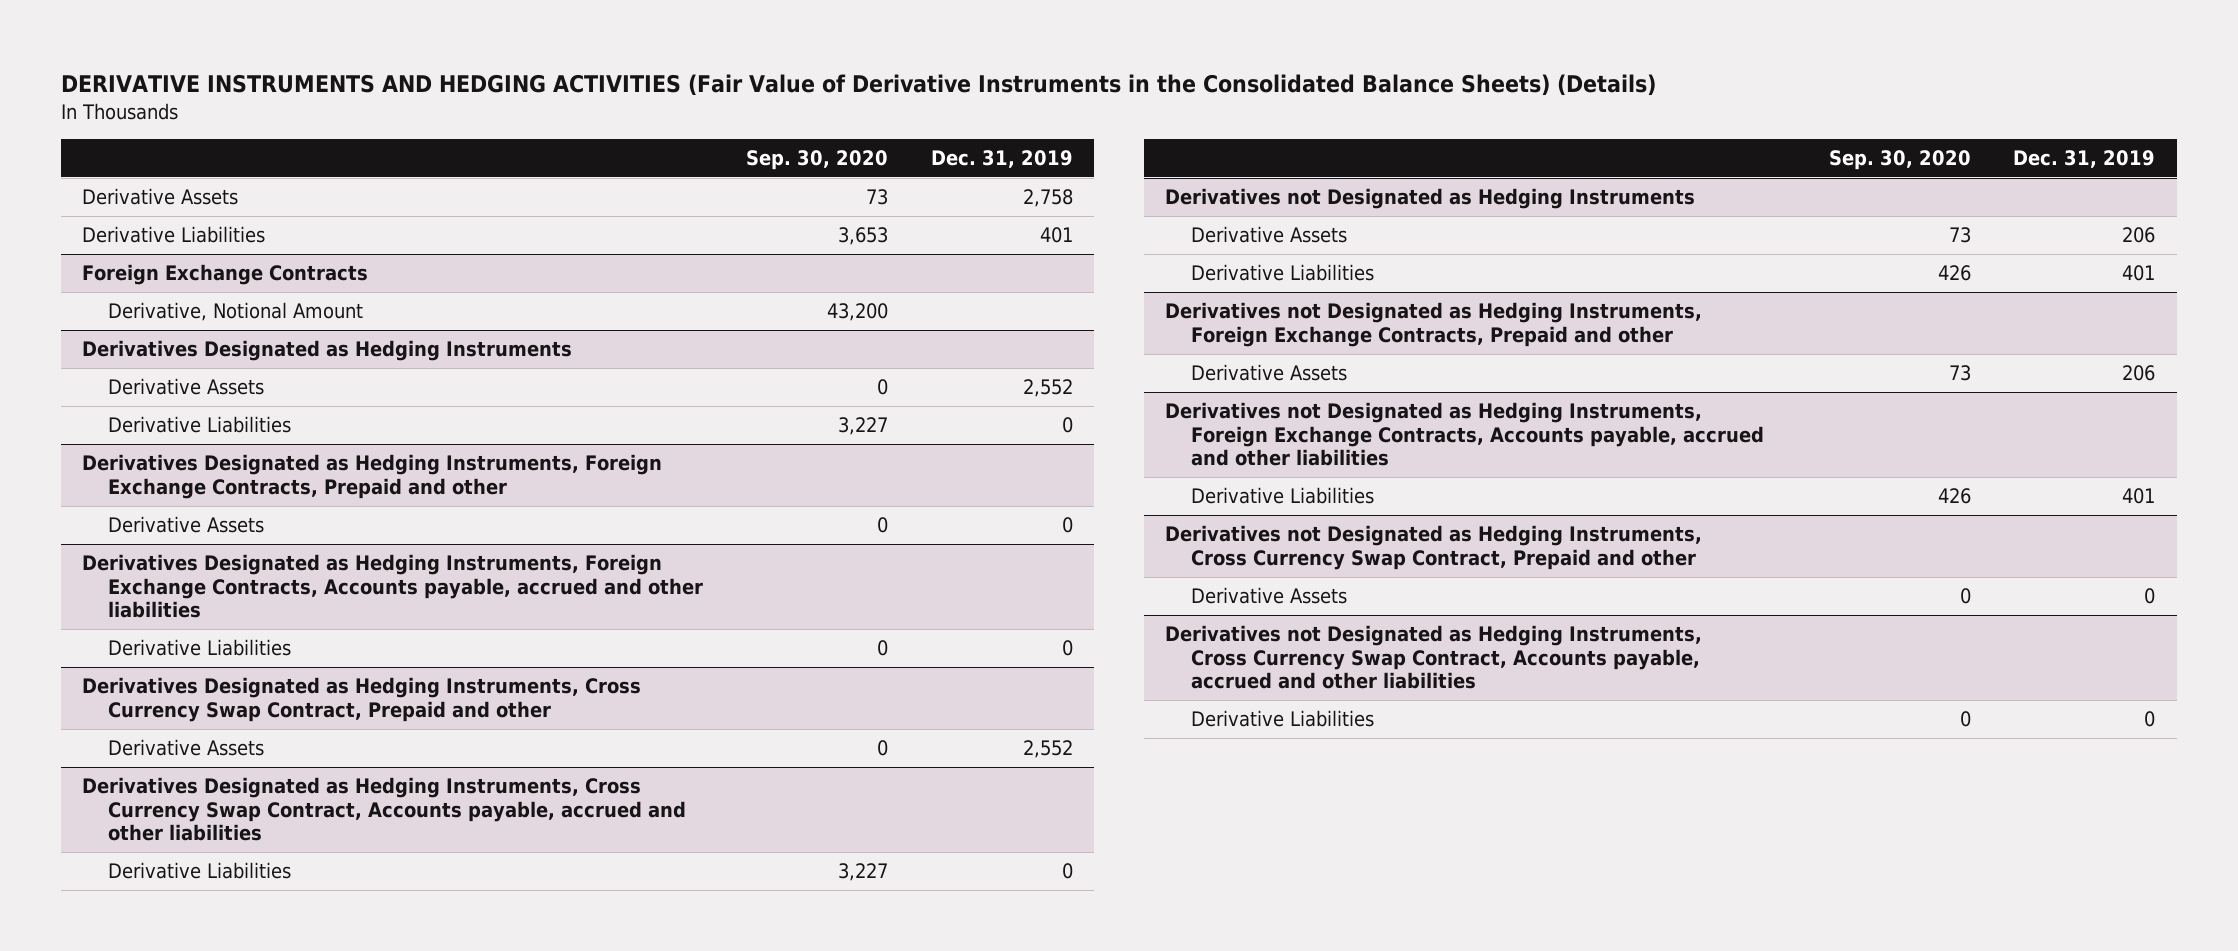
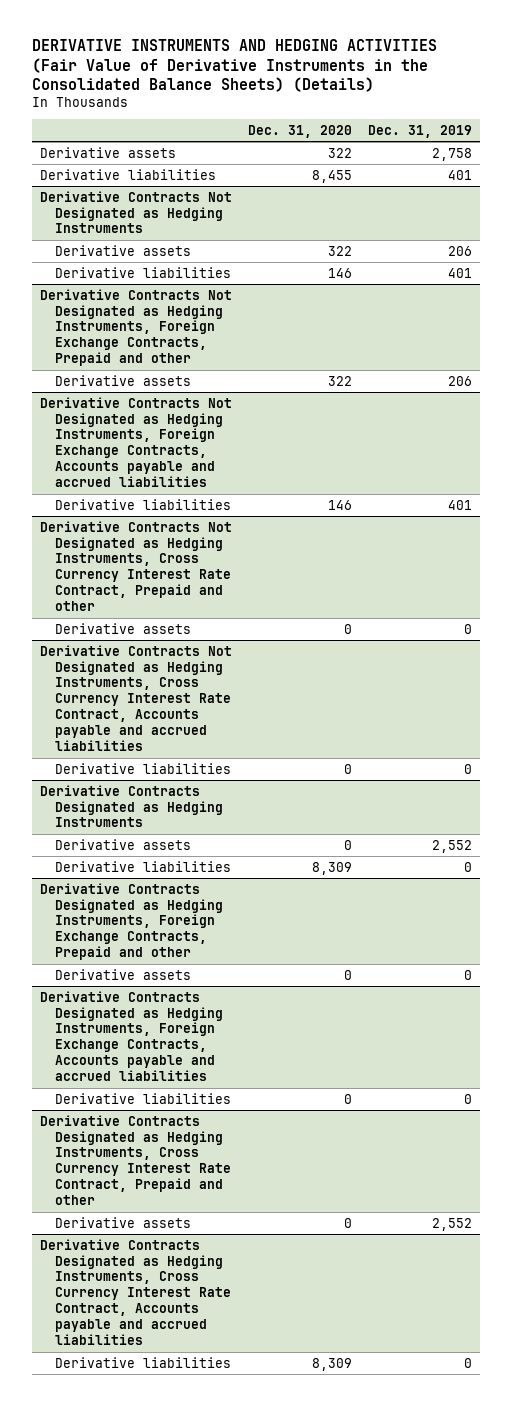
- | Sep. 30, 2020 | Dec. 31, 2019
+ | Dec. 31, 2020 | Dec. 31, 2019
- Derivative Assets | 73 | 2,758
- Derivative Liabilities | 3,653 | 401
- Foreign Exchange Contracts
- Derivative, Notional Amount | 43,200 |
- Derivatives Designated as Hedging Instruments
- Derivative Assets | 0 | 2,552
- Derivative Liabilities | 3,227 | 0
- Derivatives Designated as Hedging Instruments, Foreign Exchange Contracts, Prepaid and other
- Derivative Assets | 0 | 0
- Derivatives Designated as Hedging Instruments, Foreign Exchange Contracts, Accounts payable, accrued and other liabilities
- Derivative Liabilities | 0 | 0
- Derivatives Designated as Hedging Instruments, Cross Currency Swap Contract, Prepaid and other
- Derivative Assets | 0 | 2,552
- Derivatives Designated as Hedging Instruments, Cross Currency Swap Contract, Accounts payable, accrued and other liabilities
- Derivative Liabilities | 3,227 | 0
- Derivatives not Designated as Hedging Instruments
- Derivative Assets | 73 | 206
- Derivative Liabilities | 426 | 401
- Derivatives not Designated as Hedging Instruments, Foreign Exchange Contracts, Prepaid and other
- Derivative Assets | 73 | 206
- Derivatives not Designated as Hedging Instruments, Foreign Exchange Contracts, Accounts payable, accrued and other liabilities
- Derivative Liabilities | 426 | 401
- Derivatives not Designated as Hedging Instruments, Cross Currency Swap Contract, Prepaid and other
- Derivative Assets | 0 | 0
- Derivatives not Designated as Hedging Instruments, Cross Currency Swap Contract, Accounts payable, accrued and other liabilities
- Derivative Liabilities | 0 | 0
+ Derivative assets | 322 | 2,758
+ Derivative liabilities | 8,455 | 401
+ Derivative Contracts Not Designated as Hedging Instruments
+ Derivative assets | 322 | 206
+ Derivative liabilities | 146 | 401
+ Derivative Contracts Not Designated as Hedging Instruments, Foreign Exchange Contracts, Prepaid and other
+ Derivative assets | 322 | 206
+ Derivative Contracts Not Designated as Hedging Instruments, Foreign Exchange Contracts, Accounts payable and accrued liabilities
+ Derivative liabilities | 146 | 401
+ Derivative Contracts Not Designated as Hedging Instruments, Cross Currency Interest Rate Contract, Prepaid and other
+ Derivative assets | 0 | 0
+ Derivative Contracts Not Designated as Hedging Instruments, Cross Currency Interest Rate Contract, Accounts payable and accrued liabilities
+ Derivative liabilities | 0 | 0
+ Derivative Contracts Designated as Hedging Instruments
+ Derivative assets | 0 | 2,552
+ Derivative liabilities | 8,309 | 0
+ Derivative Contracts Designated as Hedging Instruments, Foreign Exchange Contracts, Prepaid and other
+ Derivative assets | 0 | 0
+ Derivative Contracts Designated as Hedging Instruments, Foreign Exchange Contracts, Accounts payable and accrued liabilities
+ Derivative liabilities | 0 | 0
+ Derivative Contracts Designated as Hedging Instruments, Cross Currency Interest Rate Contract, Prepaid and other
+ Derivative assets | 0 | 2,552
+ Derivative Contracts Designated as Hedging Instruments, Cross Currency Interest Rate Contract, Accounts payable and accrued liabilities
+ Derivative liabilities | 8,309 | 0

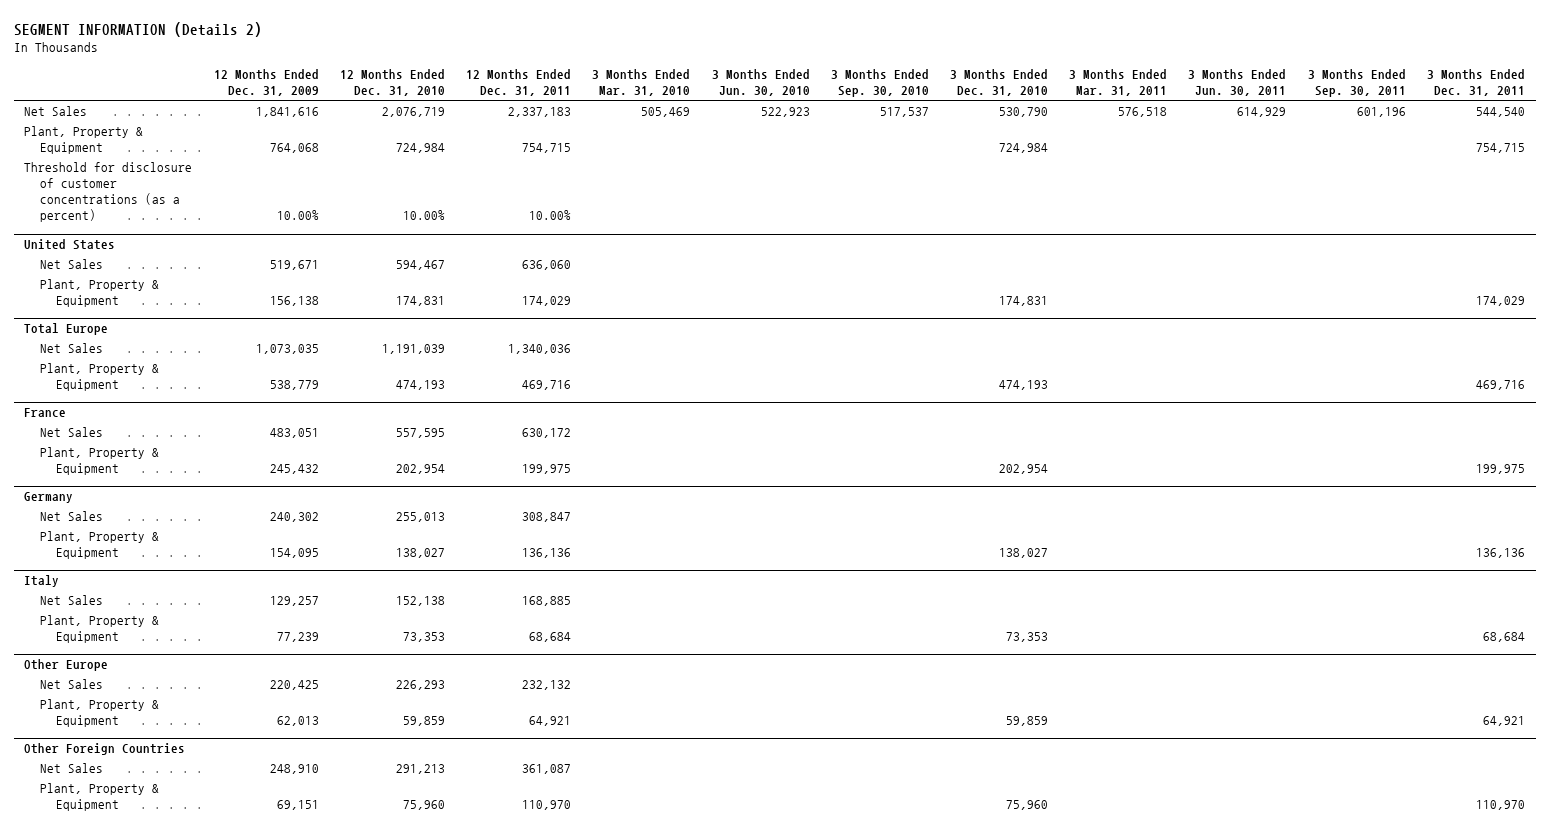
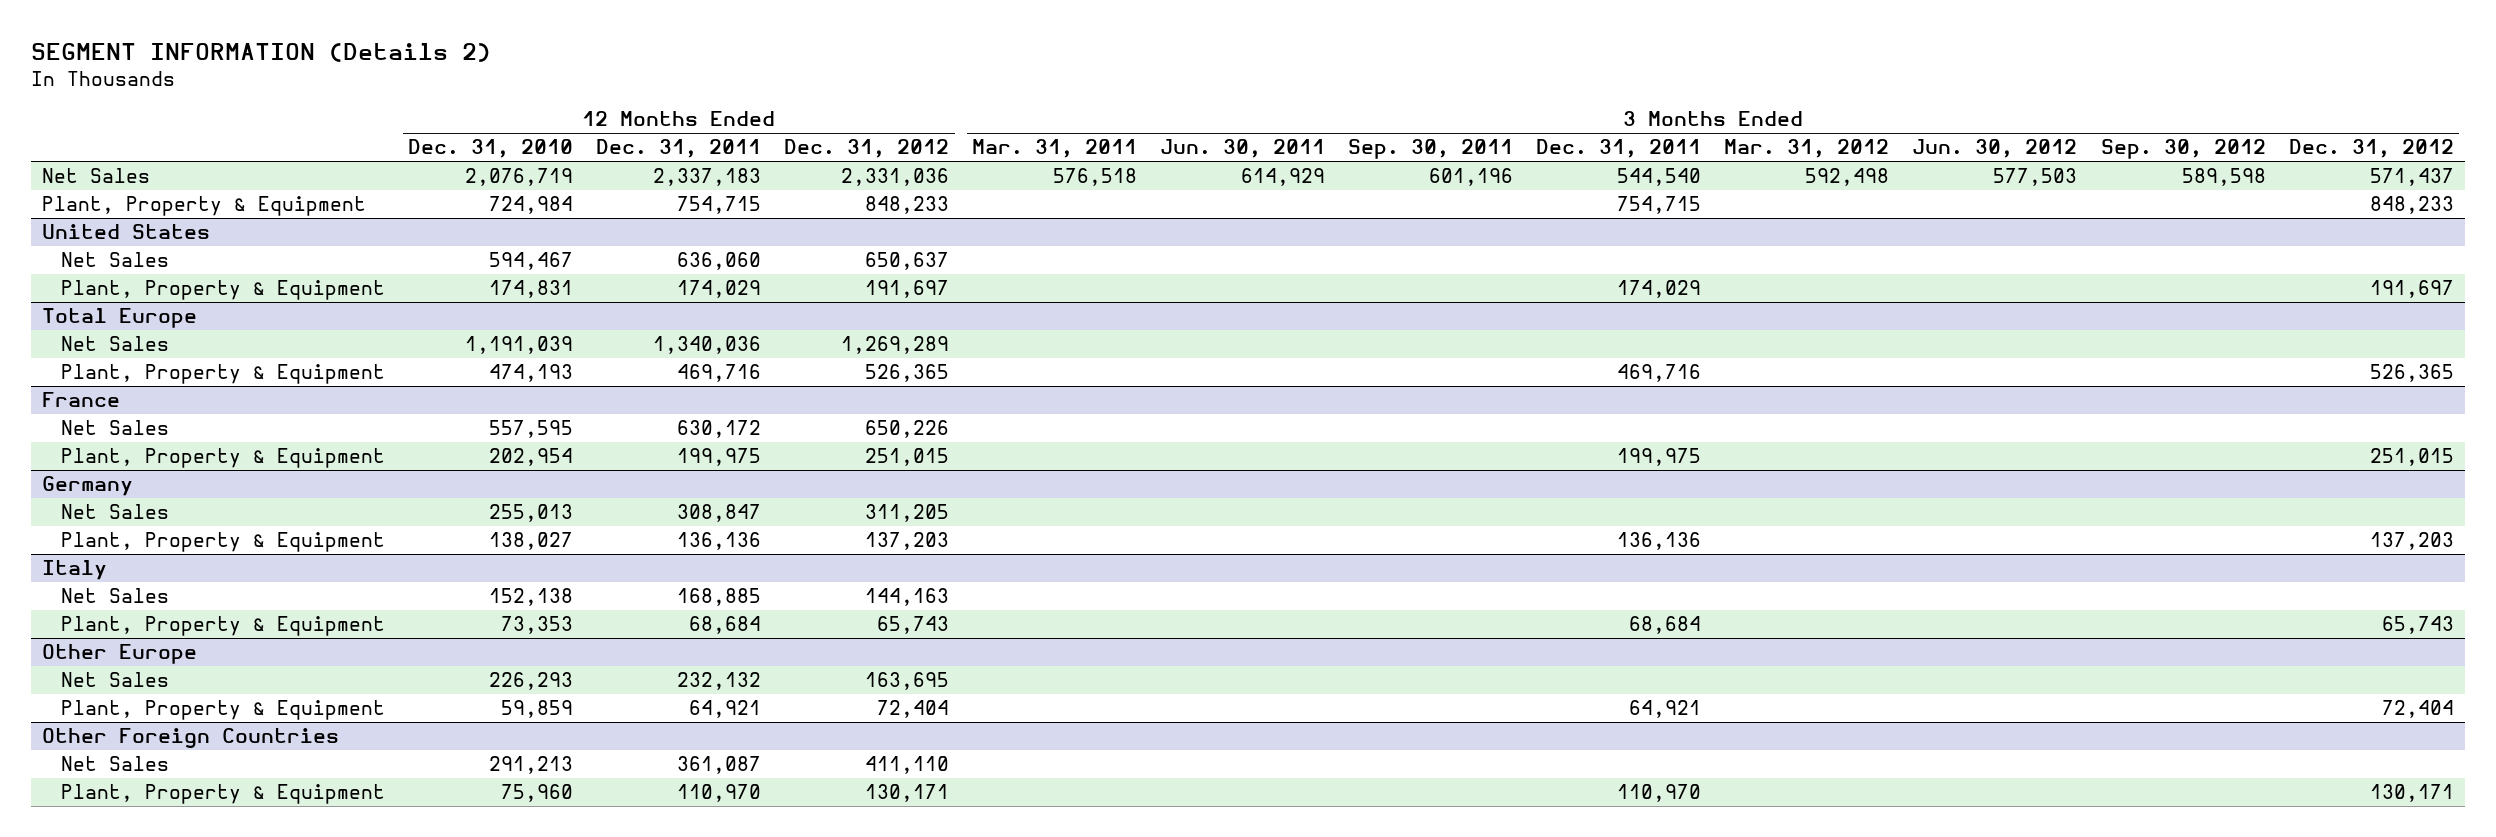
- | 12 Months Ended Dec. 31, 2009 | 12 Months Ended Dec. 31, 2010 | 12 Months Ended Dec. 31, 2011 | 3 Months Ended Mar. 31, 2010 | 3 Months Ended Jun. 30, 2010 | 3 Months Ended Sep. 30, 2010 | 3 Months Ended Dec. 31, 2010 | 3 Months Ended Mar. 31, 2011 | 3 Months Ended Jun. 30, 2011 | 3 Months Ended Sep. 30, 2011 | 3 Months Ended Dec. 31, 2011
+ | 12 Months Ended Dec. 31, 2010 | 12 Months Ended Dec. 31, 2011 | 12 Months Ended Dec. 31, 2012 | 3 Months Ended Mar. 31, 2011 | 3 Months Ended Jun. 30, 2011 | 3 Months Ended Sep. 30, 2011 | 3 Months Ended Dec. 31, 2011 | 3 Months Ended Mar. 31, 2012 | 3 Months Ended Jun. 30, 2012 | 3 Months Ended Sep. 30, 2012 | 3 Months Ended Dec. 31, 2012
- Threshold for disclosure of customer concentrations (as a percent) | 10.00% | 10.00% | 10.00% | | | | | | | |

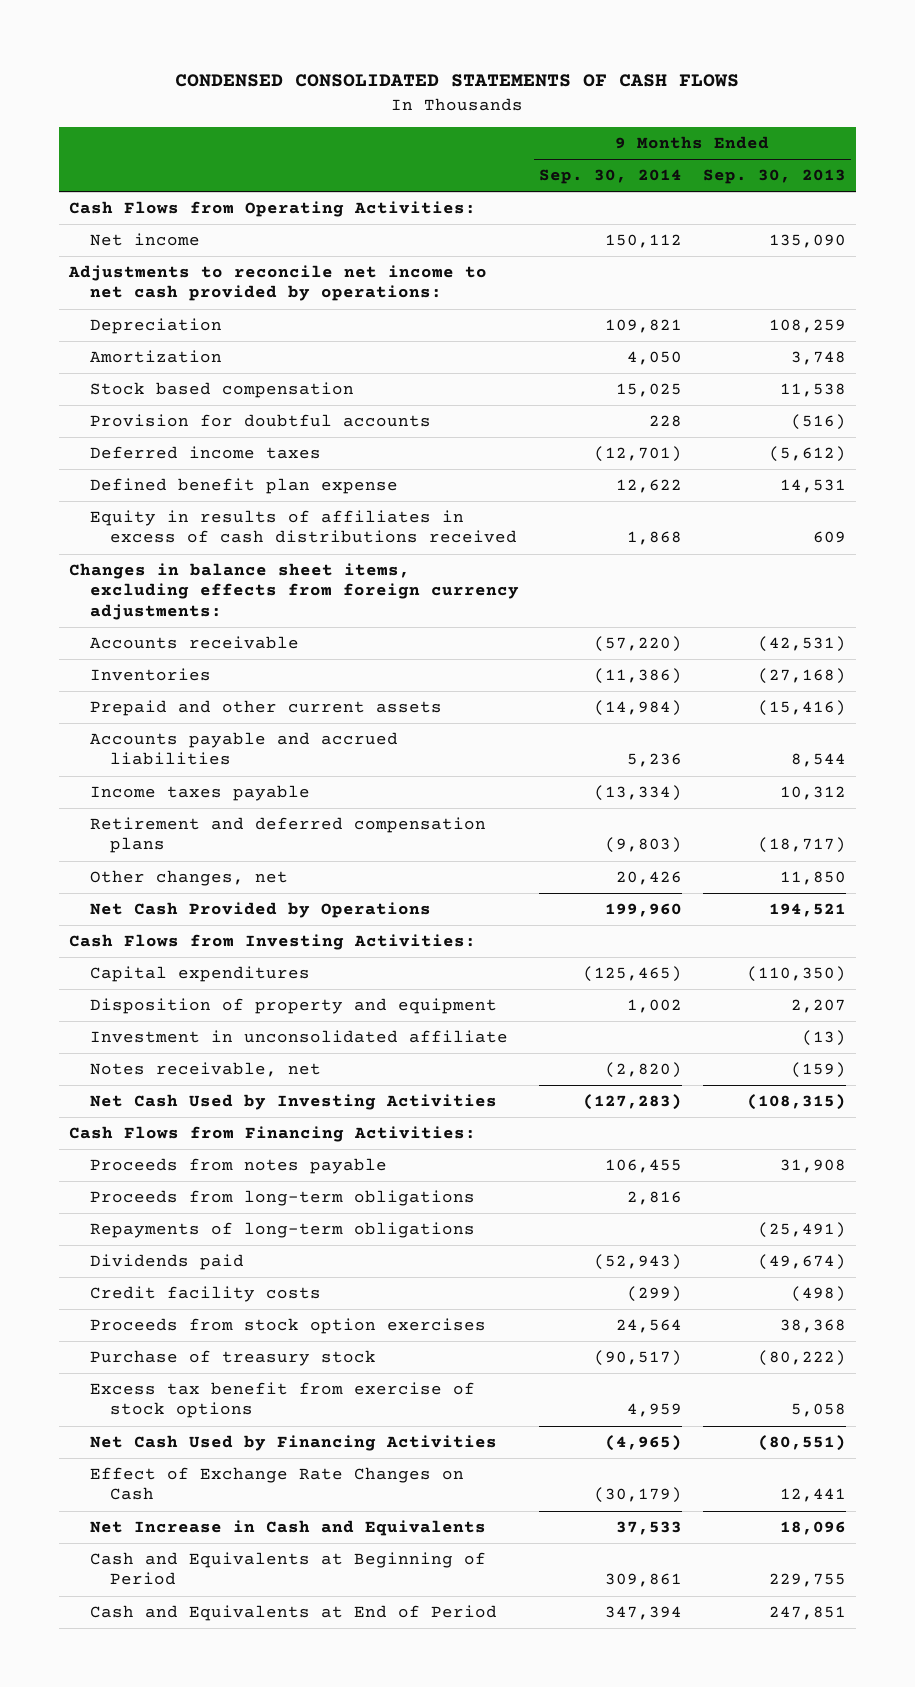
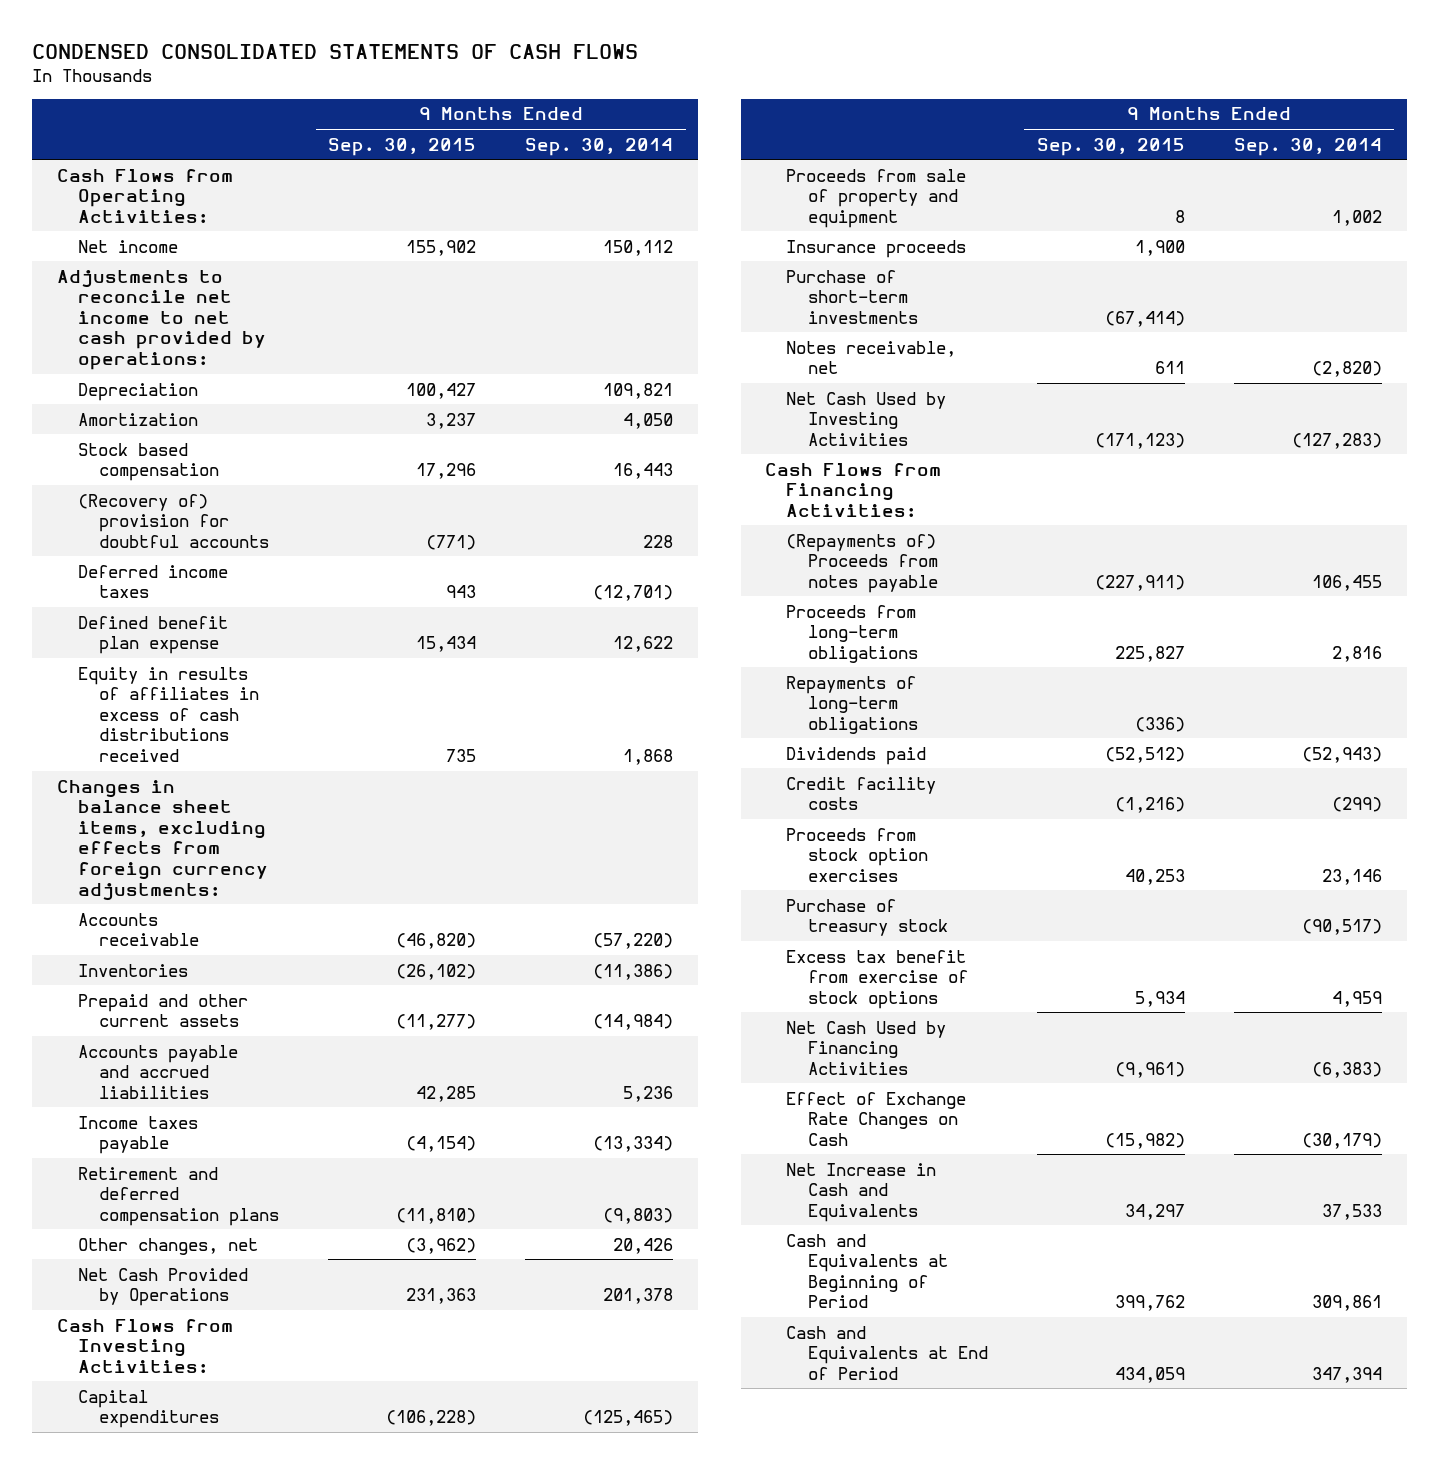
- | 9 Months Ended Sep. 30, 2014 | 9 Months Ended Sep. 30, 2013
+ | 9 Months Ended Sep. 30, 2015 | 9 Months Ended Sep. 30, 2014
- Stock based compensation | 15,025 | 11,538
- Provision for doubtful accounts | 228 | (516)
+ Stock based compensation | 17,296 | 16,443
+ (Recovery of) provision for doubtful accounts | (771) | 228
- Net Cash Provided by Operations | 199,960 | 194,521
+ Net Cash Provided by Operations | 231,363 | 201,378
- Disposition of property and equipment | 1,002 | 2,207
- Investment in unconsolidated affiliate | | (13)
+ Proceeds from sale of property and equipment | 8 | 1,002
+ Insurance proceeds | 1,900 |
+ Purchase of short-term investments | (67,414) |
- Proceeds from notes payable | 106,455 | 31,908
+ (Repayments of) Proceeds from notes payable | (227,911) | 106,455
- Proceeds from stock option exercises | 24,564 | 38,368
+ Proceeds from stock option exercises | 40,253 | 23,146
- Net Cash Used by Financing Activities | (4,965) | (80,551)
+ Net Cash Used by Financing Activities | (9,961) | (6,383)

